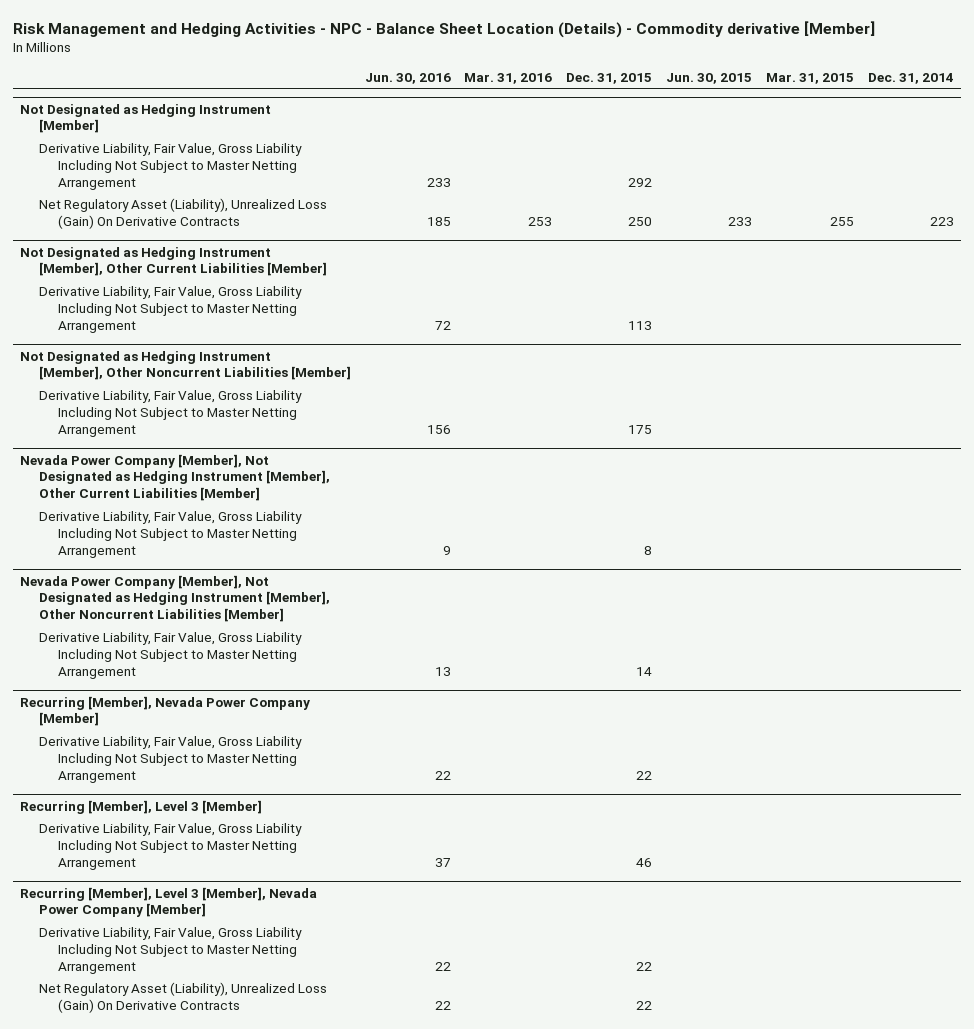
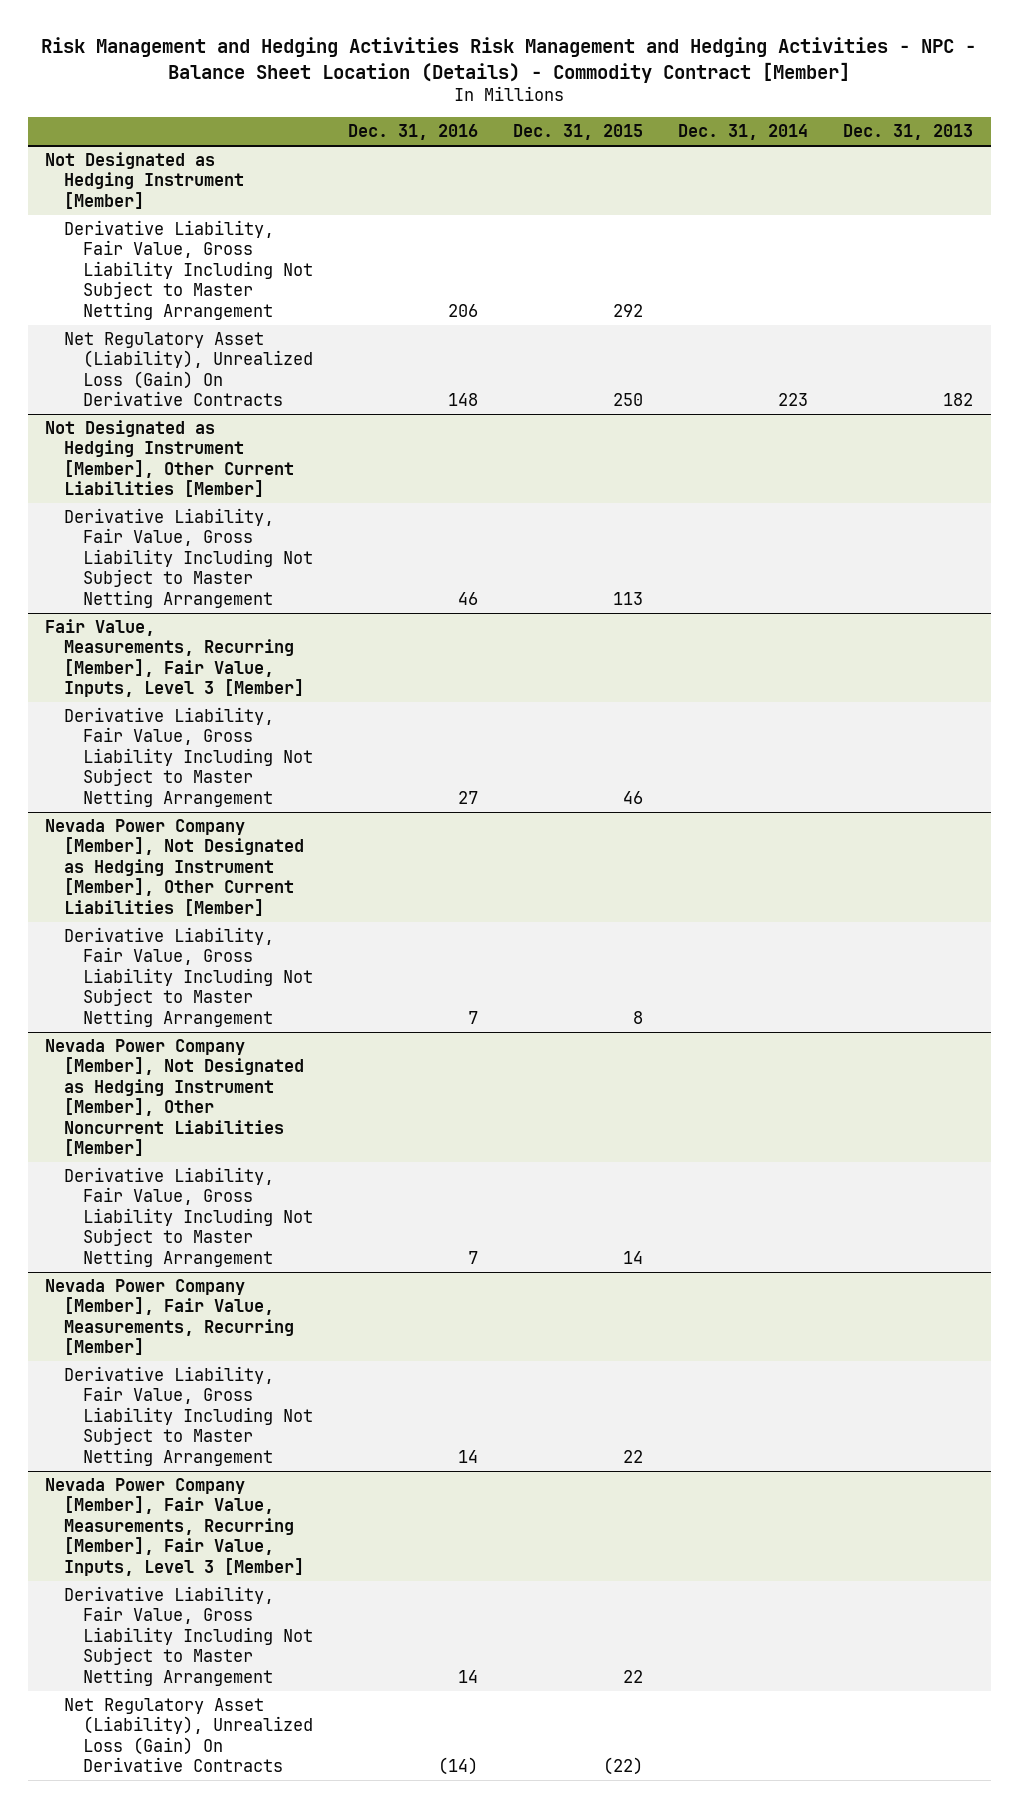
- Risk Management and Hedging Activities - NPC - Balance Sheet Location (Details) - Commodity derivative [Member]
+ Risk Management and Hedging Activities Risk Management and Hedging Activities - NPC - Balance Sheet Location (Details) - Commodity Contract [Member]
- | Jun. 30, 2016 | Mar. 31, 2016 | Dec. 31, 2015 | Jun. 30, 2015 | Mar. 31, 2015 | Dec. 31, 2014
+ | Dec. 31, 2016 | Dec. 31, 2015 | Dec. 31, 2014 | Dec. 31, 2013
- Not Designated as Hedging Instrument [Member], Other Noncurrent Liabilities [Member]
- Derivative Liability, Fair Value, Gross Liability Including Not Subject to Master Netting Arrangement | 156 | | 175 | | |
+ Fair Value, Measurements, Recurring [Member], Fair Value, Inputs, Level 3 [Member]
+ Derivative Liability, Fair Value, Gross Liability Including Not Subject to Master Netting Arrangement | 27 | 46 | |
- Recurring [Member], Nevada Power Company [Member]
+ Nevada Power Company [Member], Fair Value, Measurements, Recurring [Member]
- Recurring [Member], Level 3 [Member]
- Derivative Liability, Fair Value, Gross Liability Including Not Subject to Master Netting Arrangement | 37 | | 46 | | |
- Recurring [Member], Level 3 [Member], Nevada Power Company [Member]
+ Nevada Power Company [Member], Fair Value, Measurements, Recurring [Member], Fair Value, Inputs, Level 3 [Member]
- Net Regulatory Asset (Liability), Unrealized Loss (Gain) On Derivative Contracts | 22 | | 22 | | |
+ Net Regulatory Asset (Liability), Unrealized Loss (Gain) On Derivative Contracts | (14) | (22) | |

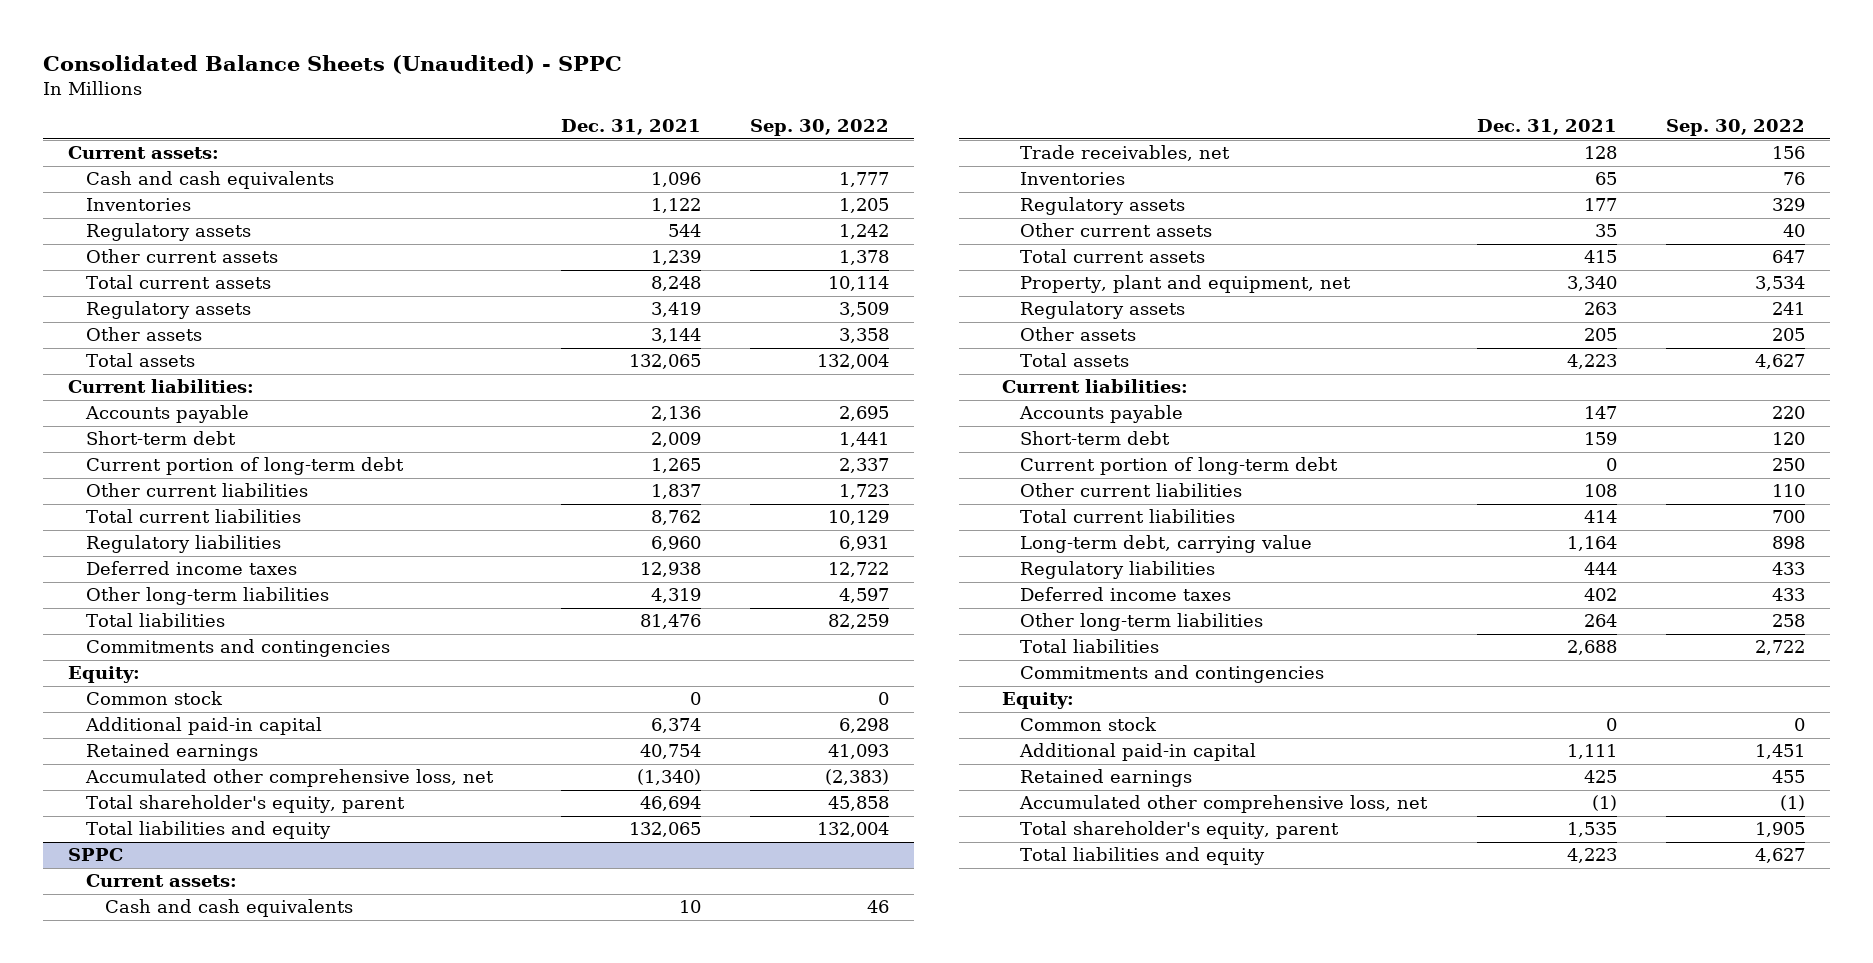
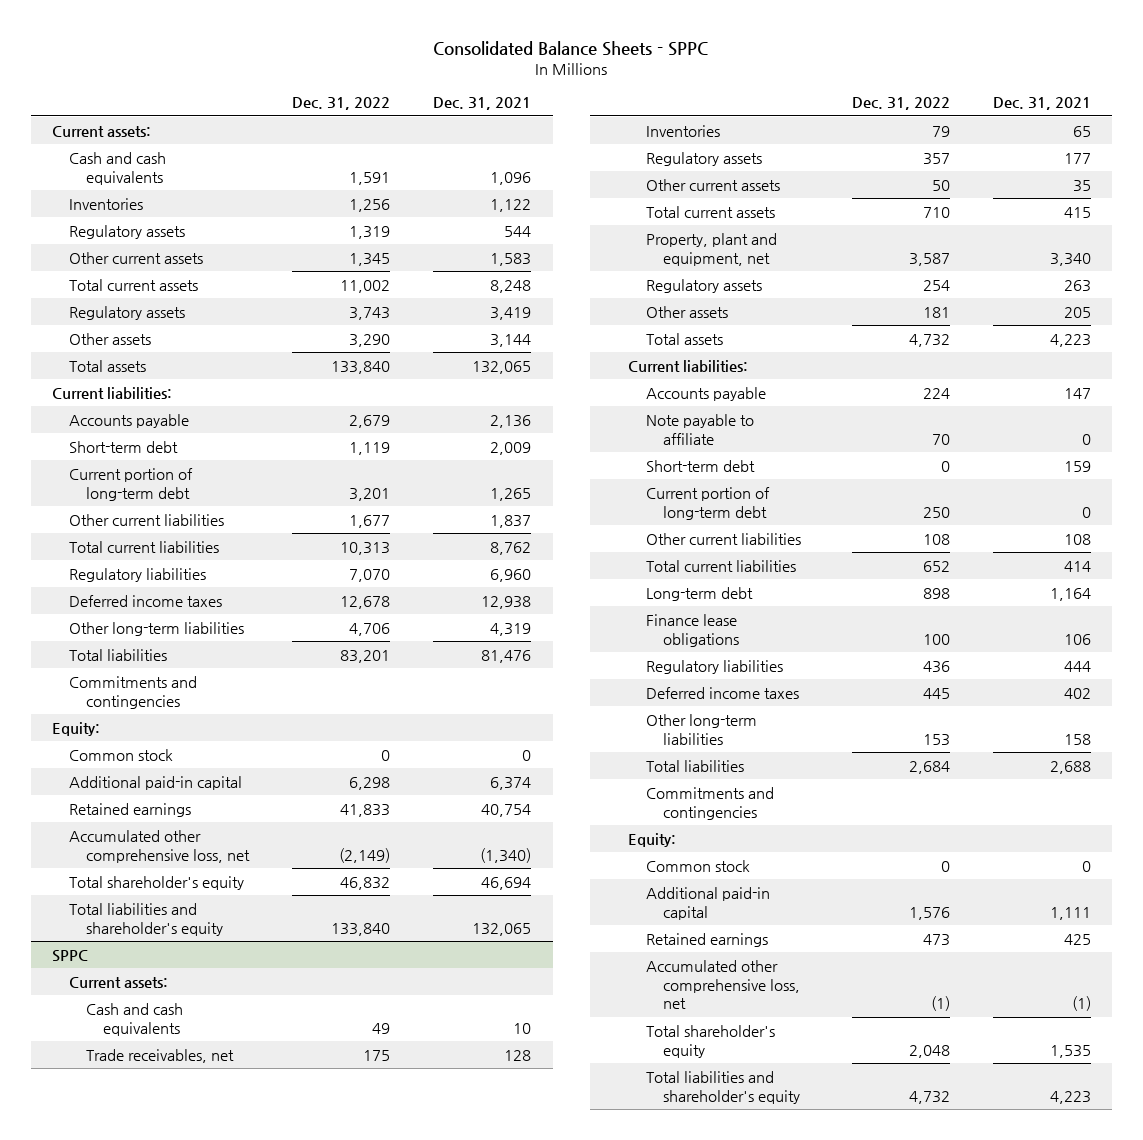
- Consolidated Balance Sheets (Unaudited) - SPPC
+ Consolidated Balance Sheets - SPPC
- | Dec. 31, 2021 | Sep. 30, 2022
+ | Dec. 31, 2022 | Dec. 31, 2021
- Other current assets | 1,239 | 1,378
+ Other current assets | 1,345 | 1,583
- Total shareholder's equity, parent | 46,694 | 45,858
- Total liabilities and equity | 132,065 | 132,004
+ Total shareholder's equity | 46,832 | 46,694
+ Total liabilities and shareholder's equity | 133,840 | 132,065
@ SPPC
+ Note payable to affiliate | 70 | 0
- Long-term debt, carrying value | 1,164 | 898
+ Long-term debt | 898 | 1,164
+ Finance lease obligations | 100 | 106
- Other long-term liabilities | 264 | 258
+ Other long-term liabilities | 153 | 158
- Total shareholder's equity, parent | 1,535 | 1,905
- Total liabilities and equity | 4,223 | 4,627
+ Total shareholder's equity | 2,048 | 1,535
+ Total liabilities and shareholder's equity | 4,732 | 4,223

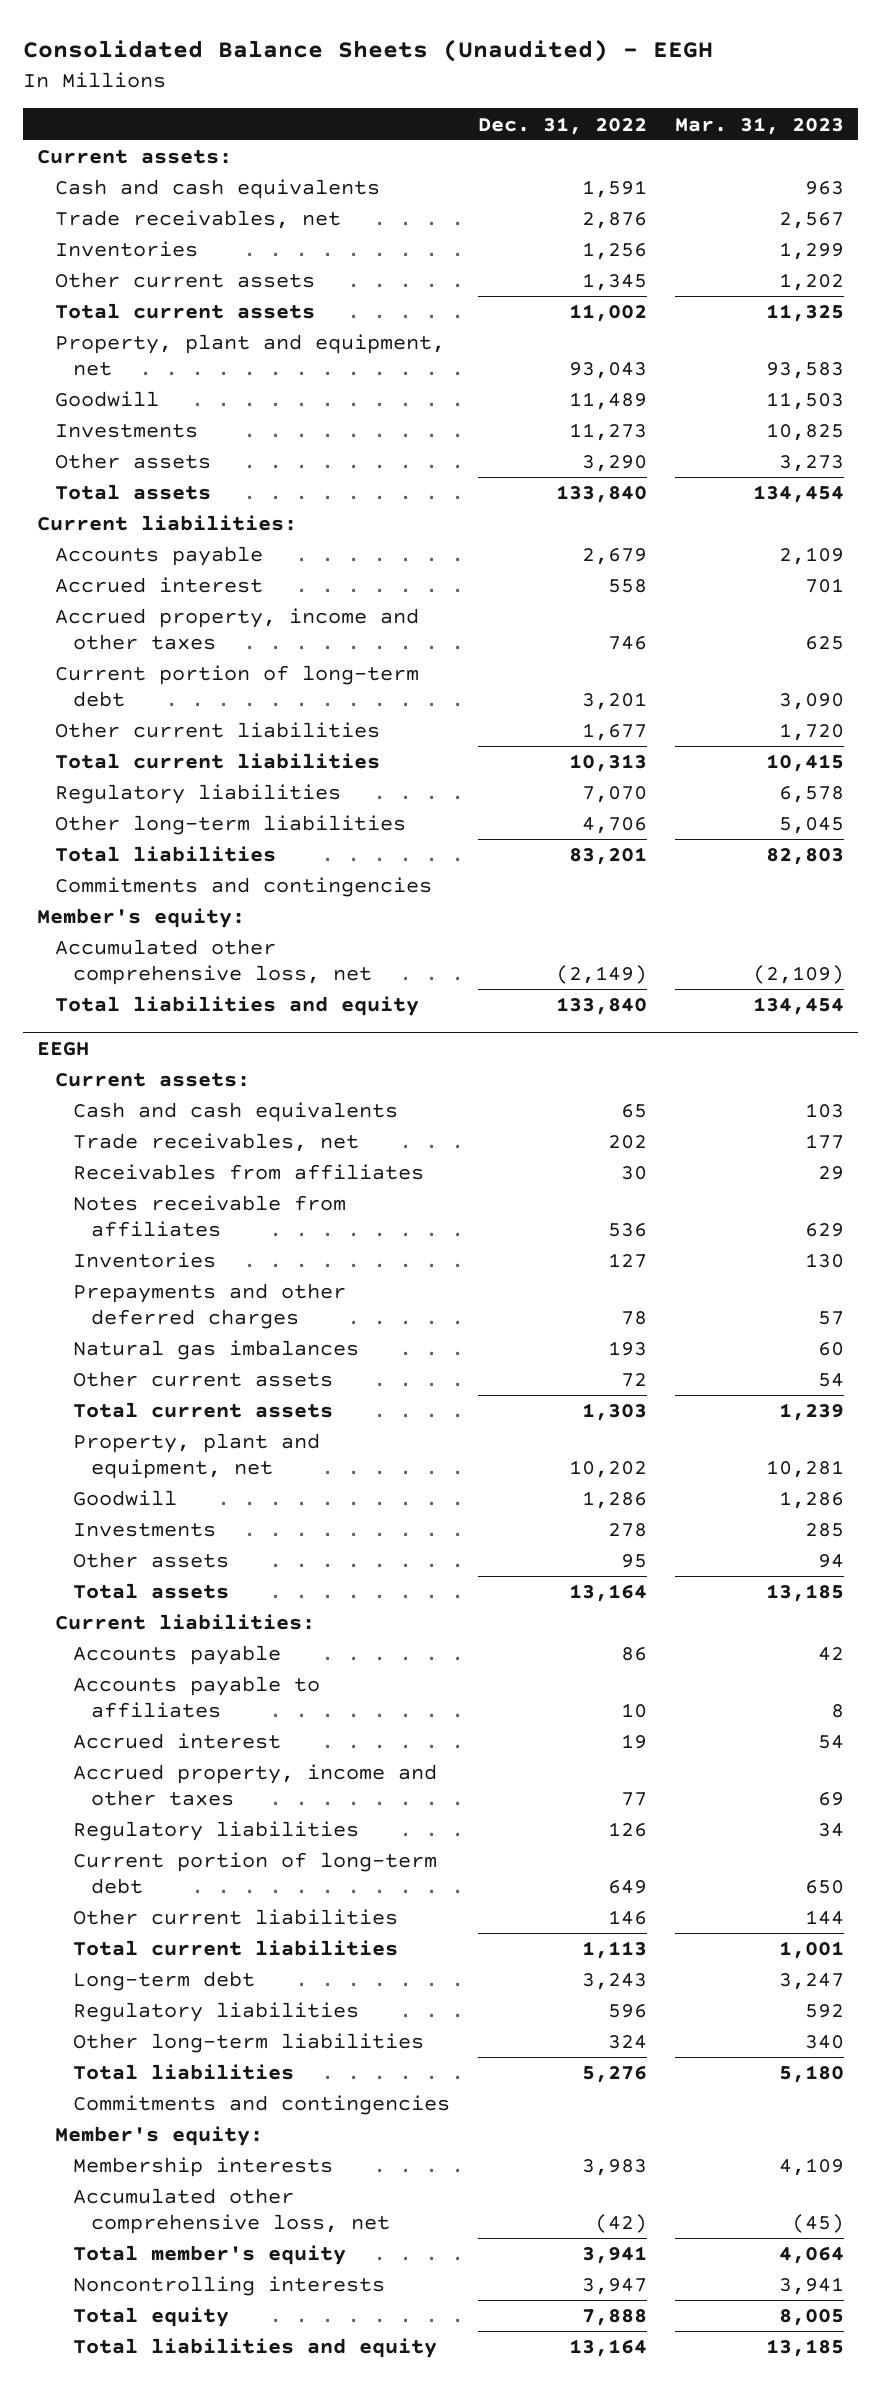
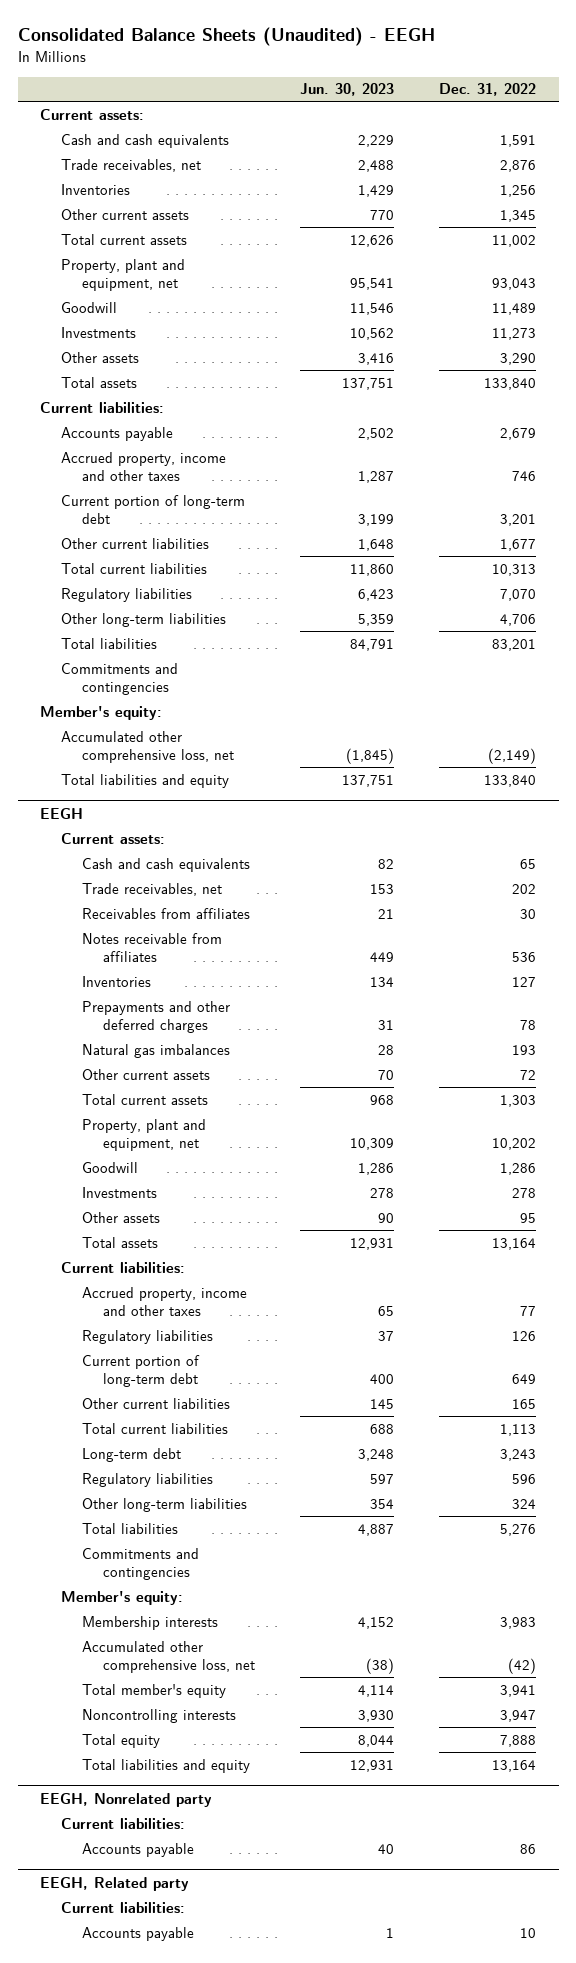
- | Dec. 31, 2022 | Mar. 31, 2023
+ | Jun. 30, 2023 | Dec. 31, 2022
- Accrued interest | 558 | 701
@ EEGH
- Accounts payable | 86 | 42
- Accounts payable to affiliates | 10 | 8
- Accrued interest | 19 | 54
- Other current liabilities | 146 | 144
+ Other current liabilities | 145 | 165
+ EEGH, Nonrelated party
+ Current liabilities:
+ Accounts payable | 40 | 86
+ EEGH, Related party
+ Current liabilities:
+ Accounts payable | 1 | 10

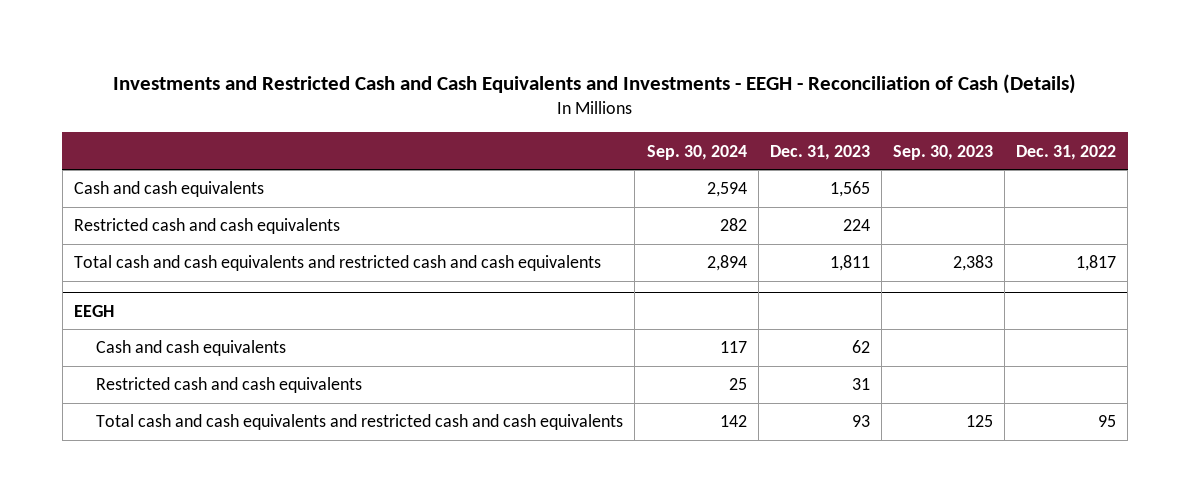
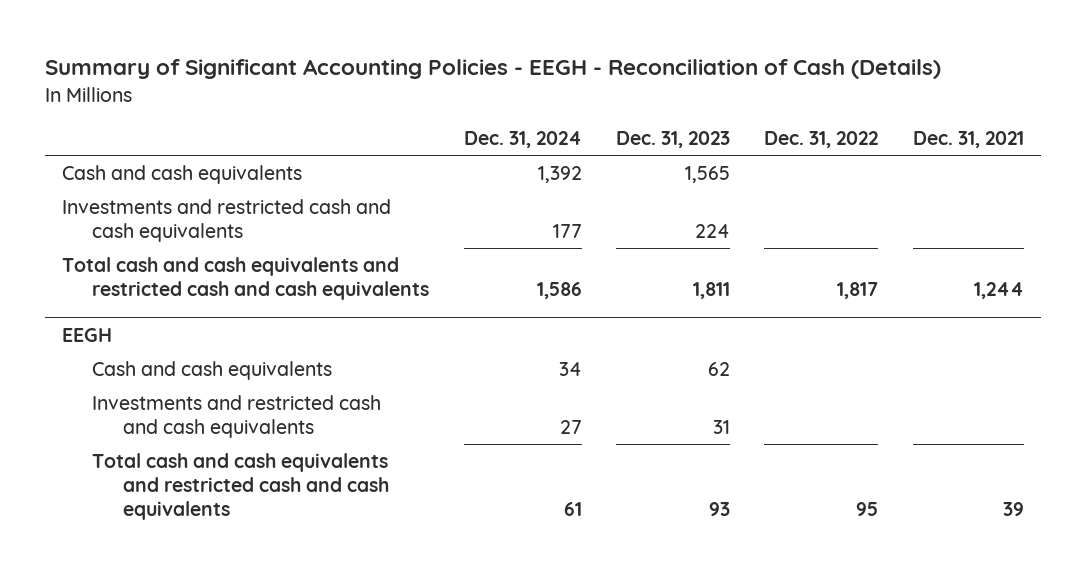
- Investments and Restricted Cash and Cash Equivalents and Investments - EEGH - Reconciliation of Cash (Details)
+ Summary of Significant Accounting Policies - EEGH - Reconciliation of Cash (Details)
- | Sep. 30, 2024 | Dec. 31, 2023 | Sep. 30, 2023 | Dec. 31, 2022
+ | Dec. 31, 2024 | Dec. 31, 2023 | Dec. 31, 2022 | Dec. 31, 2021
- Restricted cash and cash equivalents | 282 | 224 | |
+ Investments and restricted cash and cash equivalents | 177 | 224 | |
@ EEGH
- Restricted cash and cash equivalents | 25 | 31 | |
+ Investments and restricted cash and cash equivalents | 27 | 31 | |

